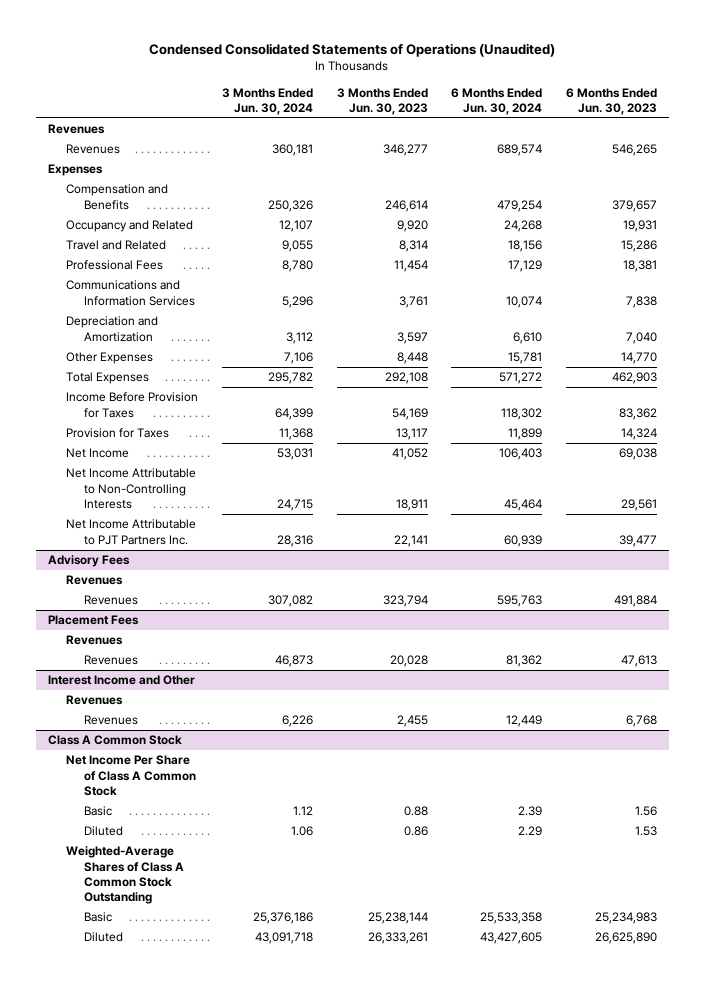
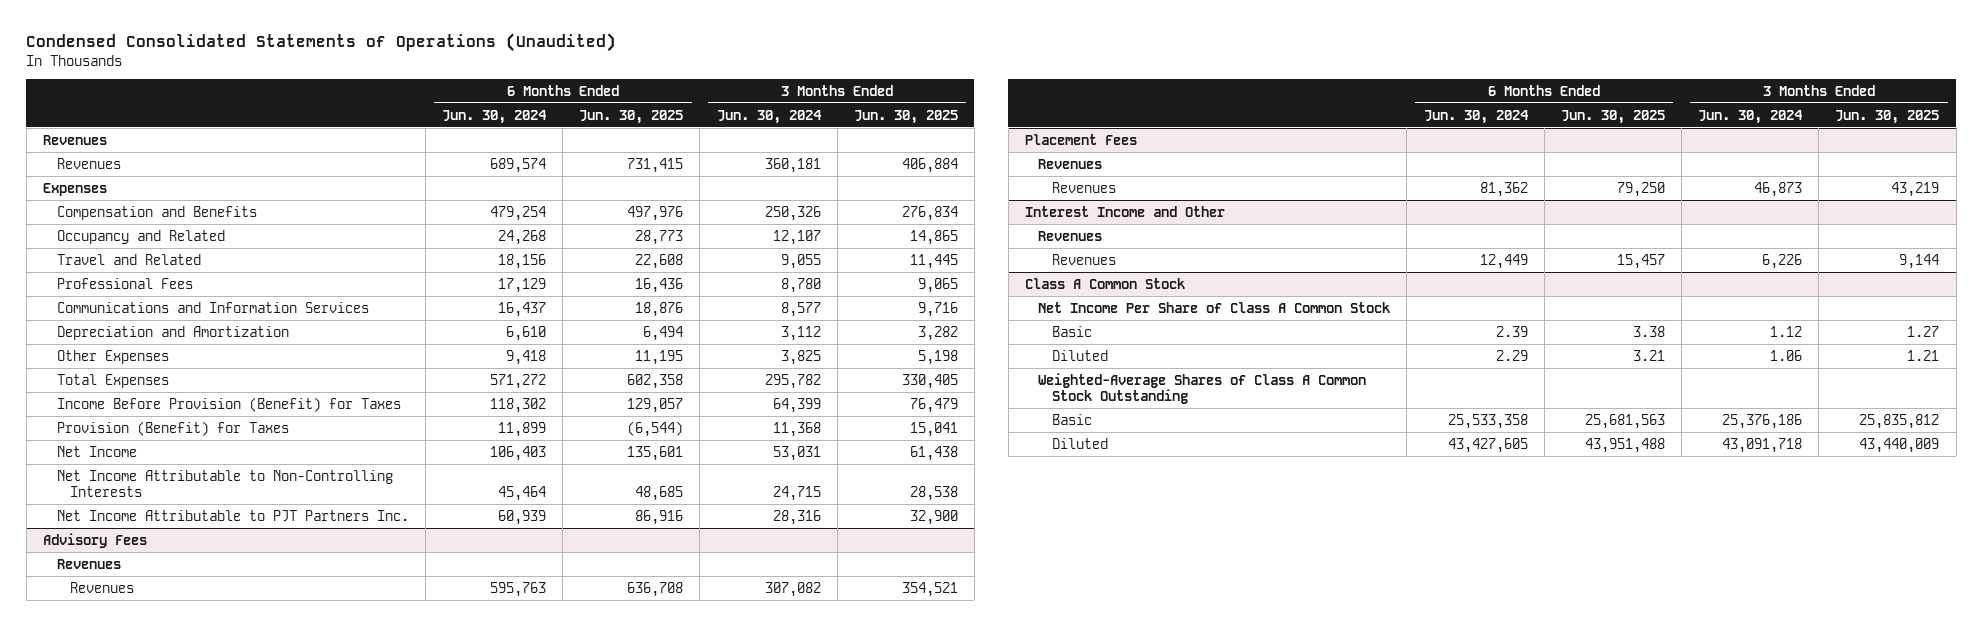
- | 3 Months Ended Jun. 30, 2024 | 3 Months Ended Jun. 30, 2023 | 6 Months Ended Jun. 30, 2024 | 6 Months Ended Jun. 30, 2023
+ | 6 Months Ended Jun. 30, 2024 | 6 Months Ended Jun. 30, 2025 | 3 Months Ended Jun. 30, 2024 | 3 Months Ended Jun. 30, 2025
- Communications and Information Services | 5,296 | 3,761 | 10,074 | 7,838
+ Communications and Information Services | 16,437 | 18,876 | 8,577 | 9,716
- Other Expenses | 7,106 | 8,448 | 15,781 | 14,770
+ Other Expenses | 9,418 | 11,195 | 3,825 | 5,198
- Income Before Provision for Taxes | 64,399 | 54,169 | 118,302 | 83,362
- Provision for Taxes | 11,368 | 13,117 | 11,899 | 14,324
+ Income Before Provision (Benefit) for Taxes | 118,302 | 129,057 | 64,399 | 76,479
+ Provision (Benefit) for Taxes | 11,899 | (6,544) | 11,368 | 15,041

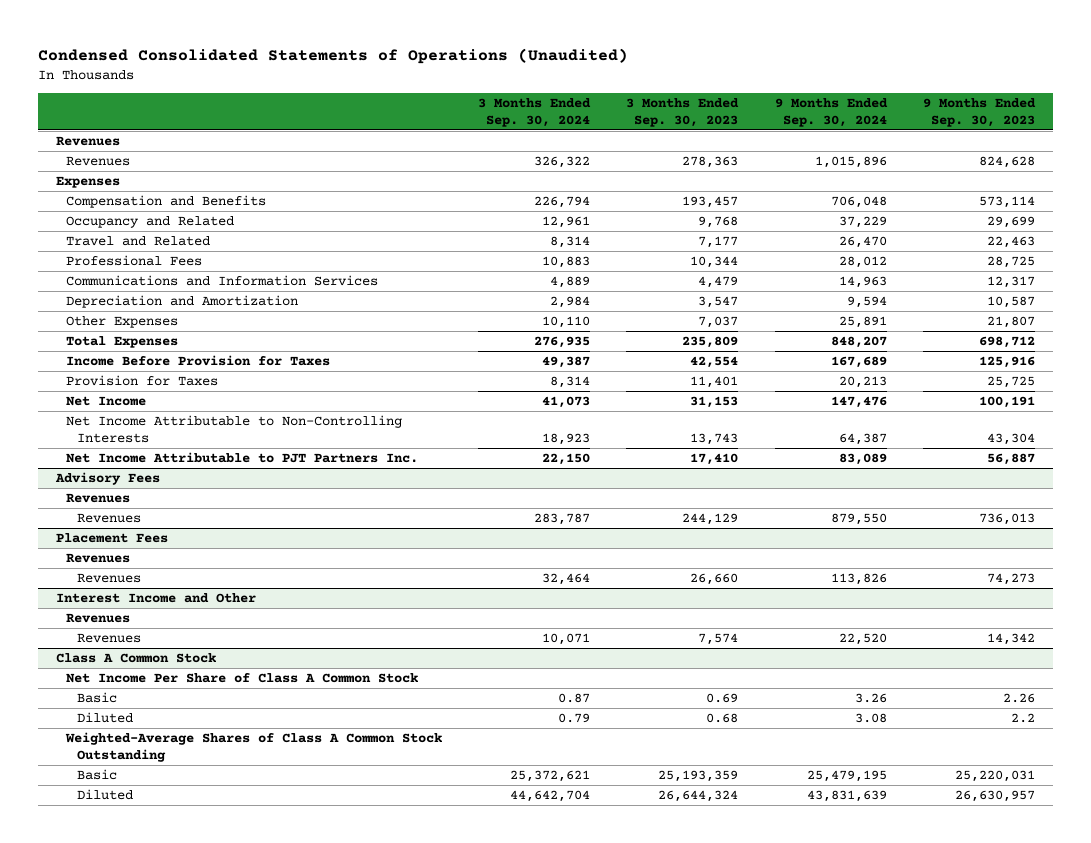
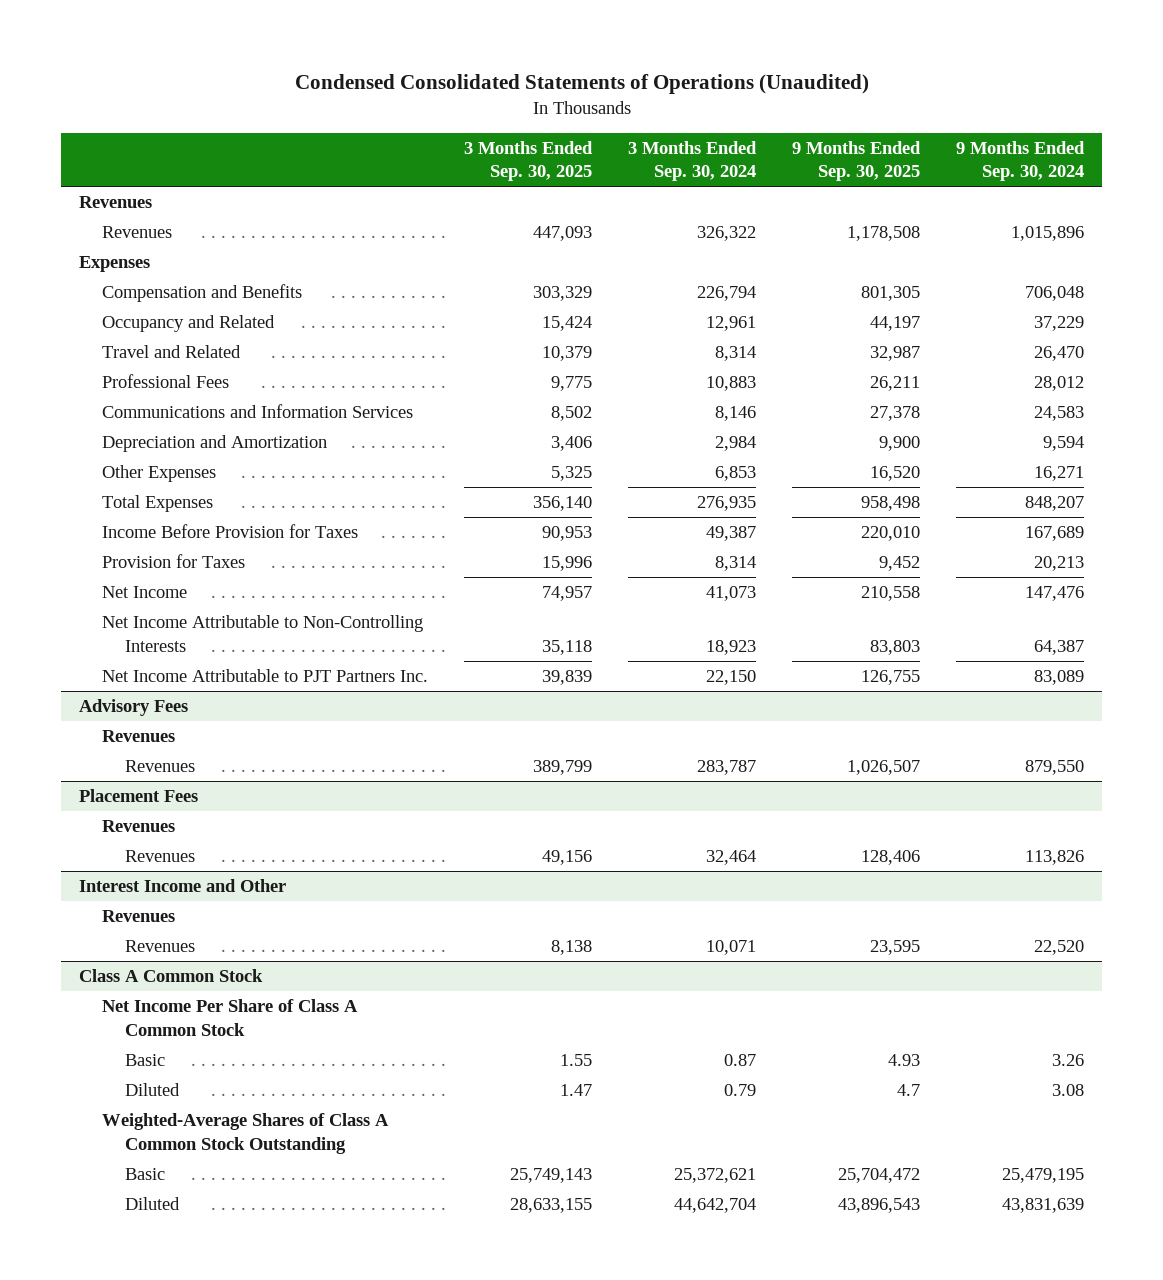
- | 3 Months Ended Sep. 30, 2024 | 3 Months Ended Sep. 30, 2023 | 9 Months Ended Sep. 30, 2024 | 9 Months Ended Sep. 30, 2023
+ | 3 Months Ended Sep. 30, 2025 | 3 Months Ended Sep. 30, 2024 | 9 Months Ended Sep. 30, 2025 | 9 Months Ended Sep. 30, 2024
- Communications and Information Services | 4,889 | 4,479 | 14,963 | 12,317
+ Communications and Information Services | 8,502 | 8,146 | 27,378 | 24,583
- Other Expenses | 10,110 | 7,037 | 25,891 | 21,807
+ Other Expenses | 5,325 | 6,853 | 16,520 | 16,271

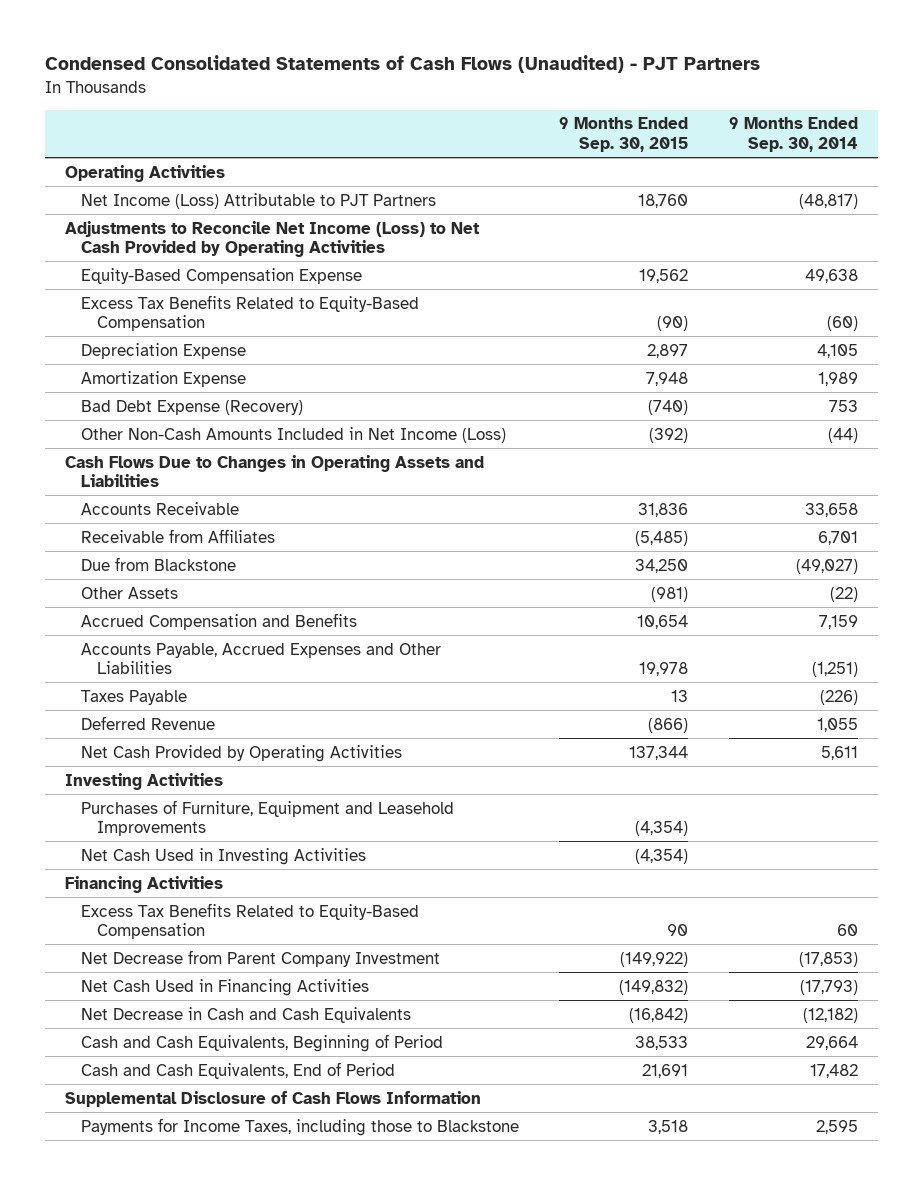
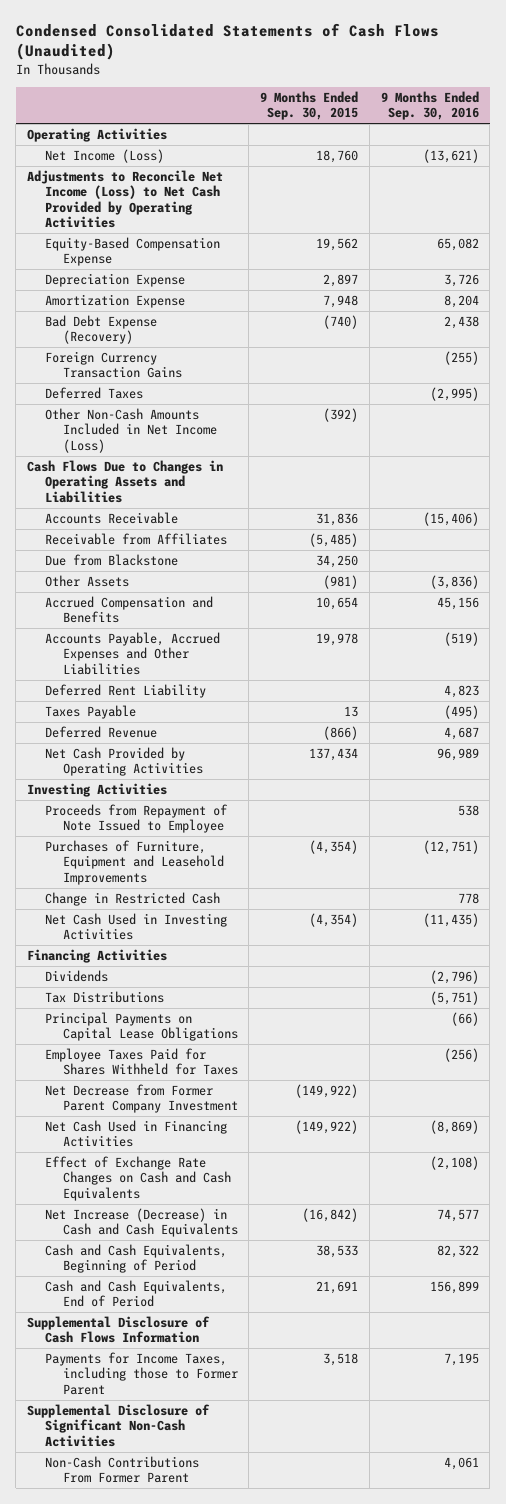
- Condensed Consolidated Statements of Cash Flows (Unaudited) - PJT Partners
+ Condensed Consolidated Statements of Cash Flows (Unaudited)
- | 9 Months Ended Sep. 30, 2015 | 9 Months Ended Sep. 30, 2014
+ | 9 Months Ended Sep. 30, 2015 | 9 Months Ended Sep. 30, 2016
- Net Income (Loss) Attributable to PJT Partners | 18,760 | (48,817)
+ Net Income (Loss) | 18,760 | (13,621)
- Excess Tax Benefits Related to Equity-Based Compensation | (90) | (60)
+ Foreign Currency Transaction Gains | | (255)
+ Deferred Taxes | | (2,995)
+ Deferred Rent Liability | | 4,823
- Net Cash Provided by Operating Activities | 137,344 | 5,611
+ Net Cash Provided by Operating Activities | 137,434 | 96,989
+ Proceeds from Repayment of Note Issued to Employee | | 538
+ Change in Restricted Cash | | 778
- Excess Tax Benefits Related to Equity-Based Compensation | 90 | 60
- Net Decrease from Parent Company Investment | (149,922) | (17,853)
- Net Cash Used in Financing Activities | (149,832) | (17,793)
- Net Decrease in Cash and Cash Equivalents | (16,842) | (12,182)
+ Dividends | | (2,796)
+ Tax Distributions | | (5,751)
+ Principal Payments on Capital Lease Obligations | | (66)
+ Employee Taxes Paid for Shares Withheld for Taxes | | (256)
+ Net Decrease from Former Parent Company Investment | (149,922) |
+ Net Cash Used in Financing Activities | (149,922) | (8,869)
+ Effect of Exchange Rate Changes on Cash and Cash Equivalents | | (2,108)
+ Net Increase (Decrease) in Cash and Cash Equivalents | (16,842) | 74,577
- Payments for Income Taxes, including those to Blackstone | 3,518 | 2,595
+ Payments for Income Taxes, including those to Former Parent | 3,518 | 7,195
+ Supplemental Disclosure of Significant Non-Cash Activities
+ Non-Cash Contributions From Former Parent | | 4,061

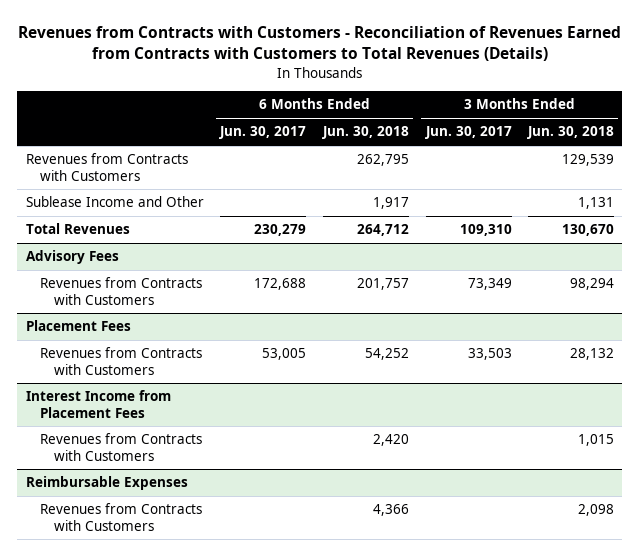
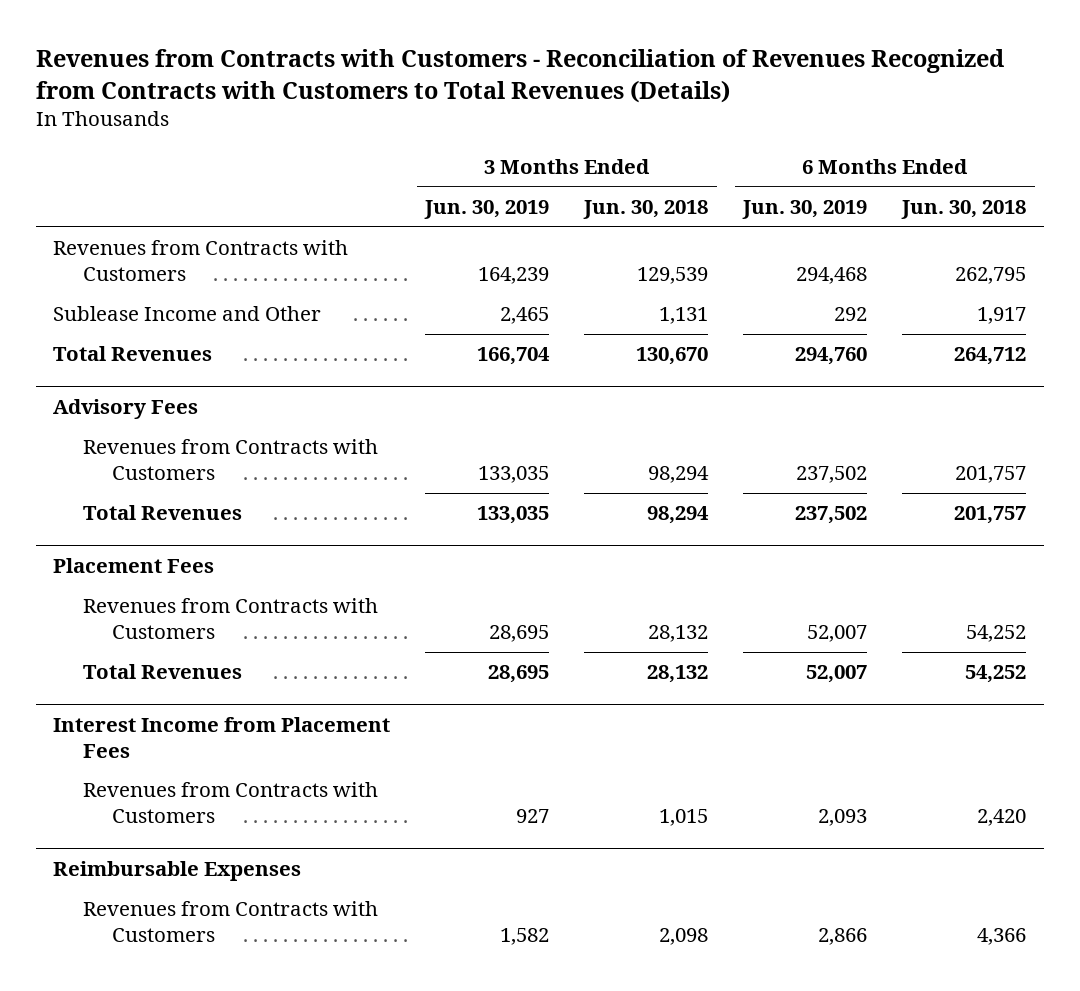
- Revenues from Contracts with Customers - Reconciliation of Revenues Earned from Contracts with Customers to Total Revenues (Details)
+ Revenues from Contracts with Customers - Reconciliation of Revenues Recognized from Contracts with Customers to Total Revenues (Details)
- | 6 Months Ended Jun. 30, 2017 | 6 Months Ended Jun. 30, 2018 | 3 Months Ended Jun. 30, 2017 | 3 Months Ended Jun. 30, 2018
+ | 3 Months Ended Jun. 30, 2019 | 3 Months Ended Jun. 30, 2018 | 6 Months Ended Jun. 30, 2019 | 6 Months Ended Jun. 30, 2018
@ Advisory Fees
+ Total Revenues | 133,035 | 98,294 | 237,502 | 201,757
@ Placement Fees
+ Total Revenues | 28,695 | 28,132 | 52,007 | 54,252

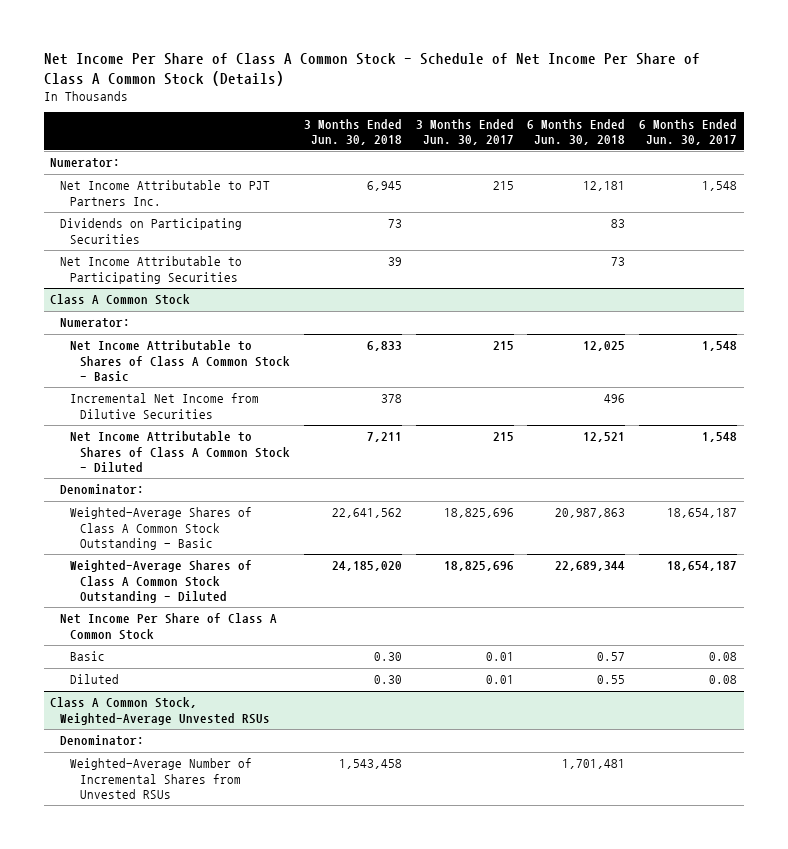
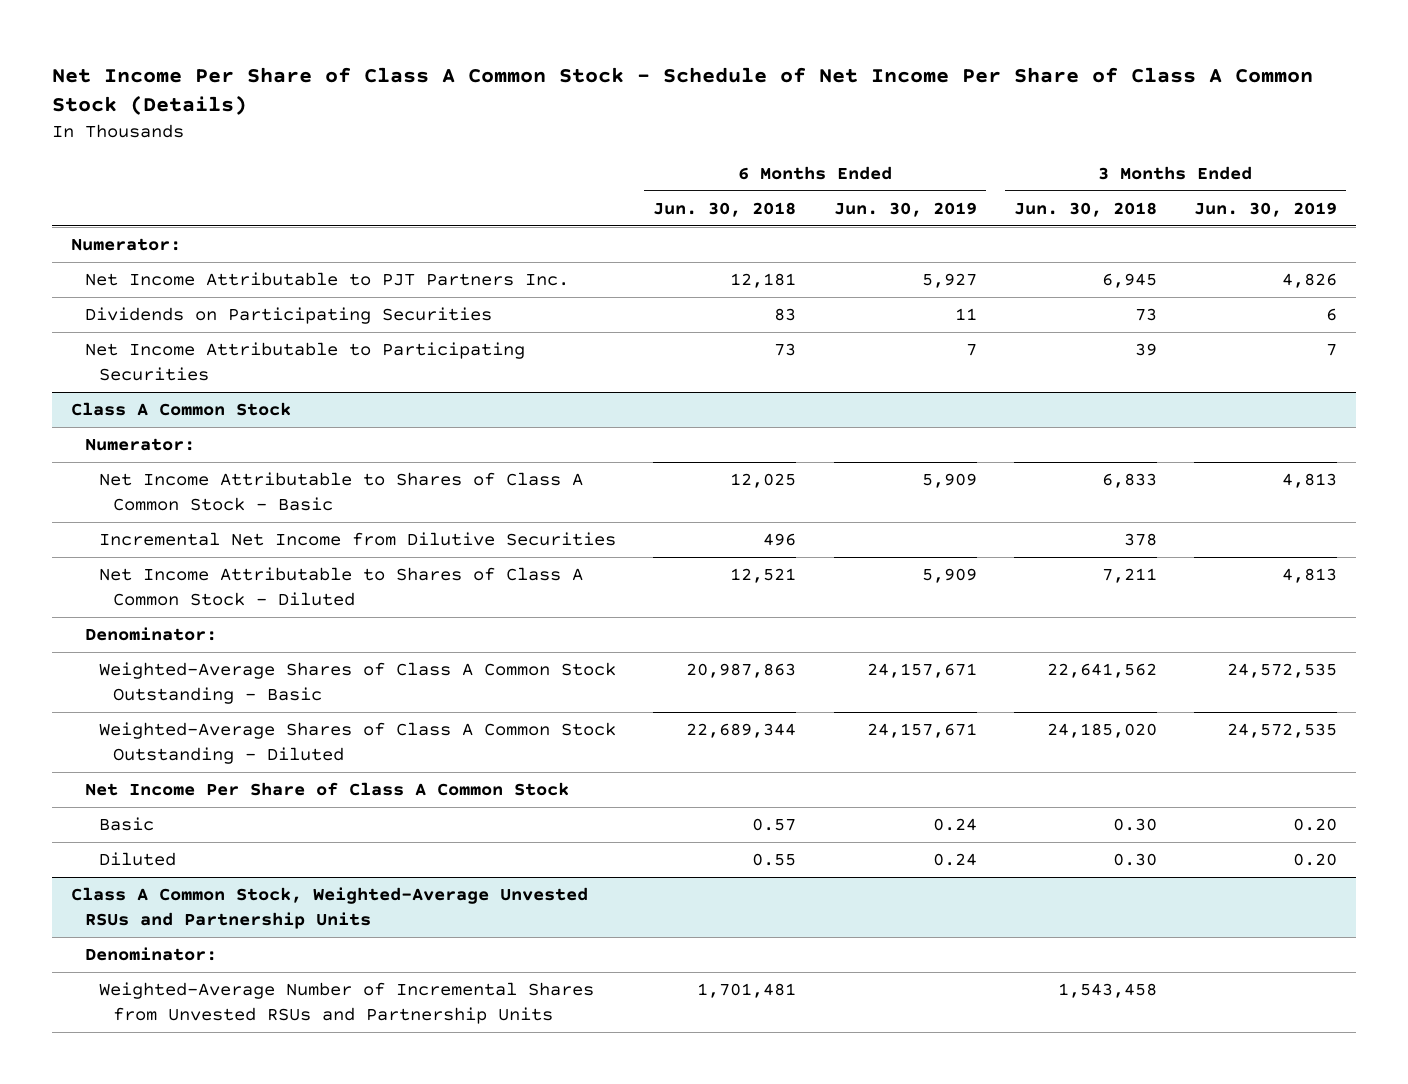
- | 3 Months Ended Jun. 30, 2018 | 3 Months Ended Jun. 30, 2017 | 6 Months Ended Jun. 30, 2018 | 6 Months Ended Jun. 30, 2017
+ | 6 Months Ended Jun. 30, 2018 | 6 Months Ended Jun. 30, 2019 | 3 Months Ended Jun. 30, 2018 | 3 Months Ended Jun. 30, 2019
- Class A Common Stock, Weighted-Average Unvested RSUs
+ Class A Common Stock, Weighted-Average Unvested RSUs and Partnership Units
- Weighted-Average Number of Incremental Shares from Unvested RSUs | 1,543,458 | | 1,701,481 |
+ Weighted-Average Number of Incremental Shares from Unvested RSUs and Partnership Units | 1,701,481 | | 1,543,458 |

